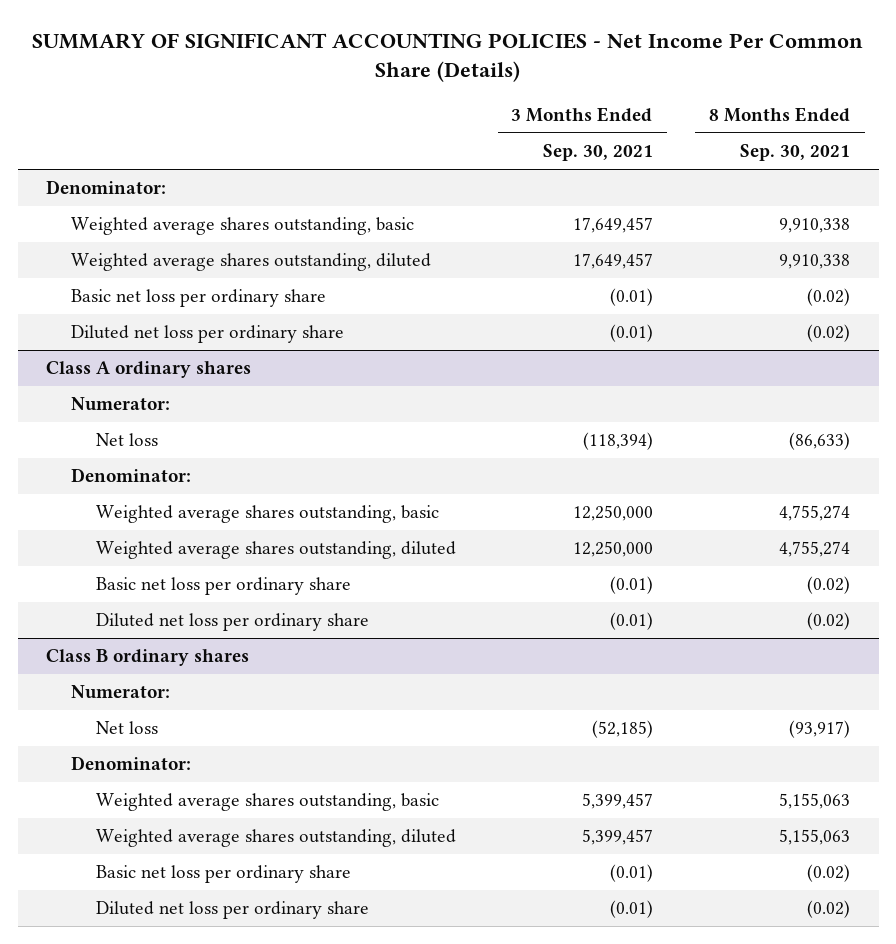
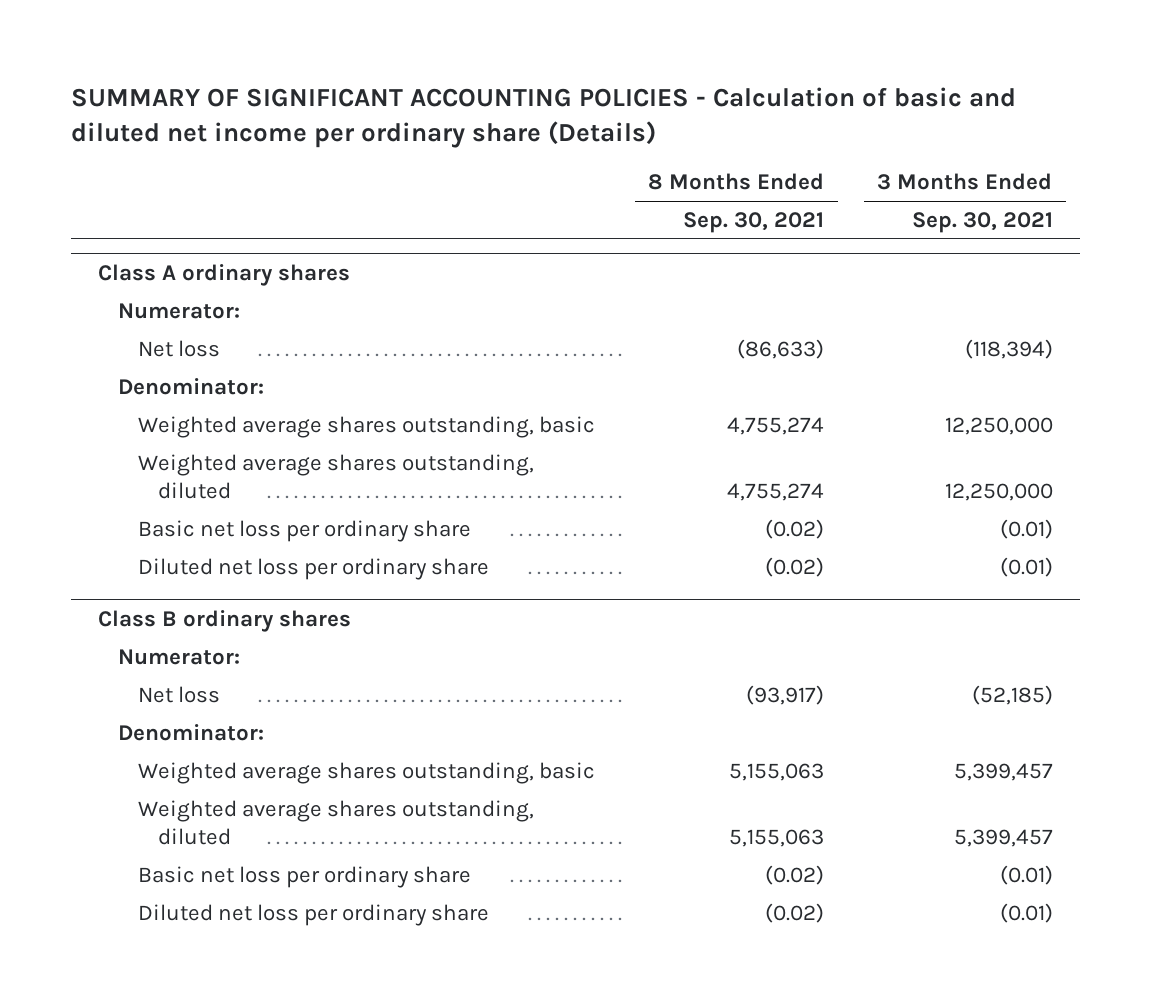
- SUMMARY OF SIGNIFICANT ACCOUNTING POLICIES - Net Income Per Common Share (Details)
+ SUMMARY OF SIGNIFICANT ACCOUNTING POLICIES - Calculation of basic and diluted net income per ordinary share (Details)
- | 3 Months Ended Sep. 30, 2021 | 8 Months Ended Sep. 30, 2021
+ | 8 Months Ended Sep. 30, 2021 | 3 Months Ended Sep. 30, 2021
- Denominator:
- Weighted average shares outstanding, basic | 17,649,457 | 9,910,338
- Weighted average shares outstanding, diluted | 17,649,457 | 9,910,338
- Basic net loss per ordinary share | (0.01) | (0.02)
- Diluted net loss per ordinary share | (0.01) | (0.02)

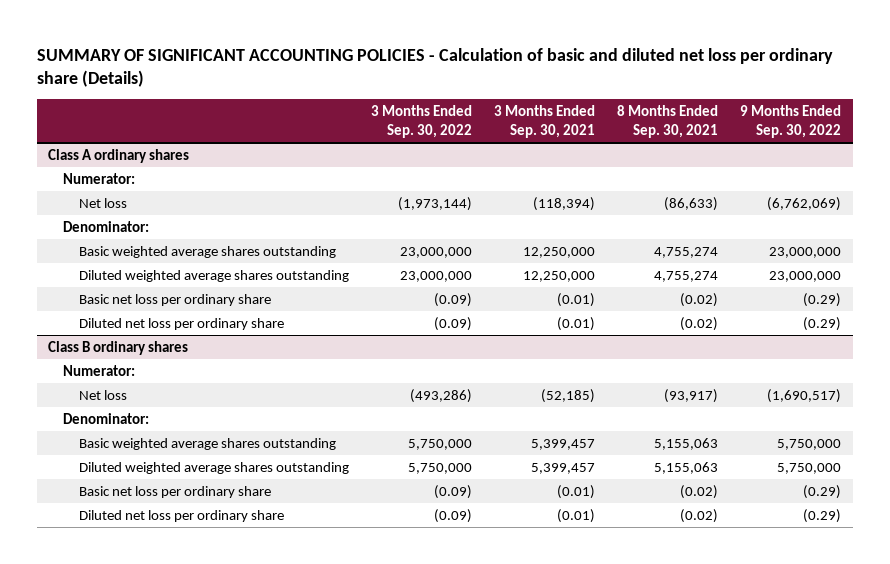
- SUMMARY OF SIGNIFICANT ACCOUNTING POLICIES - Calculation of basic and diluted net income per ordinary share (Details)
+ SUMMARY OF SIGNIFICANT ACCOUNTING POLICIES - Calculation of basic and diluted net loss per ordinary share (Details)
- | 8 Months Ended Sep. 30, 2021 | 3 Months Ended Sep. 30, 2021
+ | 3 Months Ended Sep. 30, 2022 | 3 Months Ended Sep. 30, 2021 | 8 Months Ended Sep. 30, 2021 | 9 Months Ended Sep. 30, 2022
@ Class A ordinary shares
- Weighted average shares outstanding, basic | 4,755,274 | 12,250,000
- Weighted average shares outstanding, diluted | 4,755,274 | 12,250,000
+ Basic weighted average shares outstanding | 23,000,000 | 12,250,000 | 4,755,274 | 23,000,000
+ Diluted weighted average shares outstanding | 23,000,000 | 12,250,000 | 4,755,274 | 23,000,000
@ Class B ordinary shares
- Weighted average shares outstanding, basic | 5,155,063 | 5,399,457
- Weighted average shares outstanding, diluted | 5,155,063 | 5,399,457
+ Basic weighted average shares outstanding | 5,750,000 | 5,399,457 | 5,155,063 | 5,750,000
+ Diluted weighted average shares outstanding | 5,750,000 | 5,399,457 | 5,155,063 | 5,750,000

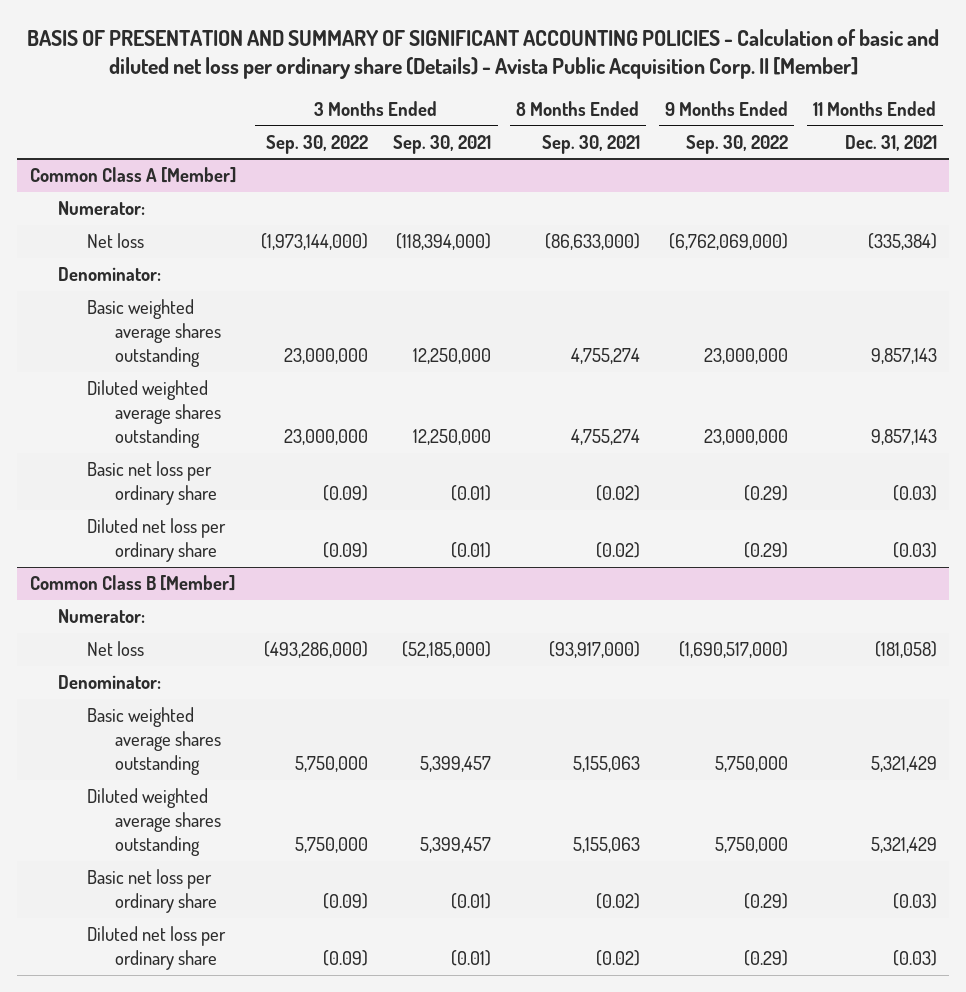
- SUMMARY OF SIGNIFICANT ACCOUNTING POLICIES - Calculation of basic and diluted net loss per ordinary share (Details)
+ BASIS OF PRESENTATION AND SUMMARY OF SIGNIFICANT ACCOUNTING POLICIES - Calculation of basic and diluted net loss per ordinary share (Details) - Avista Public Acquisition Corp. II [Member]
- | 3 Months Ended Sep. 30, 2022 | 3 Months Ended Sep. 30, 2021 | 8 Months Ended Sep. 30, 2021 | 9 Months Ended Sep. 30, 2022
+ | 3 Months Ended Sep. 30, 2022 | 3 Months Ended Sep. 30, 2021 | 8 Months Ended Sep. 30, 2021 | 9 Months Ended Sep. 30, 2022 | 11 Months Ended Dec. 31, 2021
- Class A ordinary shares
+ Common Class A [Member]
- Net loss | (1,973,144) | (118,394) | (86,633) | (6,762,069)
+ Net loss | (1,973,144,000) | (118,394,000) | (86,633,000) | (6,762,069,000) | (335,384)
- Class B ordinary shares
+ Common Class B [Member]
- Net loss | (493,286) | (52,185) | (93,917) | (1,690,517)
+ Net loss | (493,286,000) | (52,185,000) | (93,917,000) | (1,690,517,000) | (181,058)

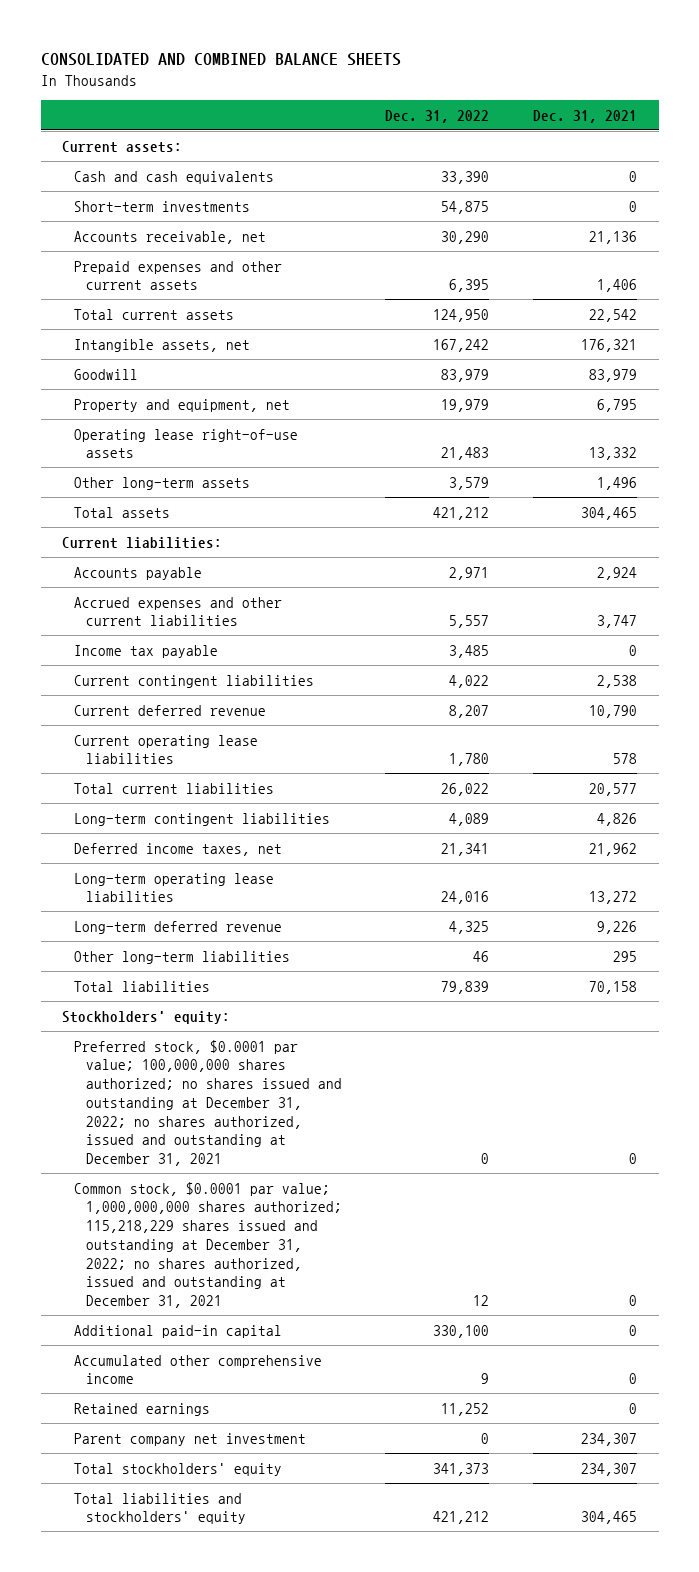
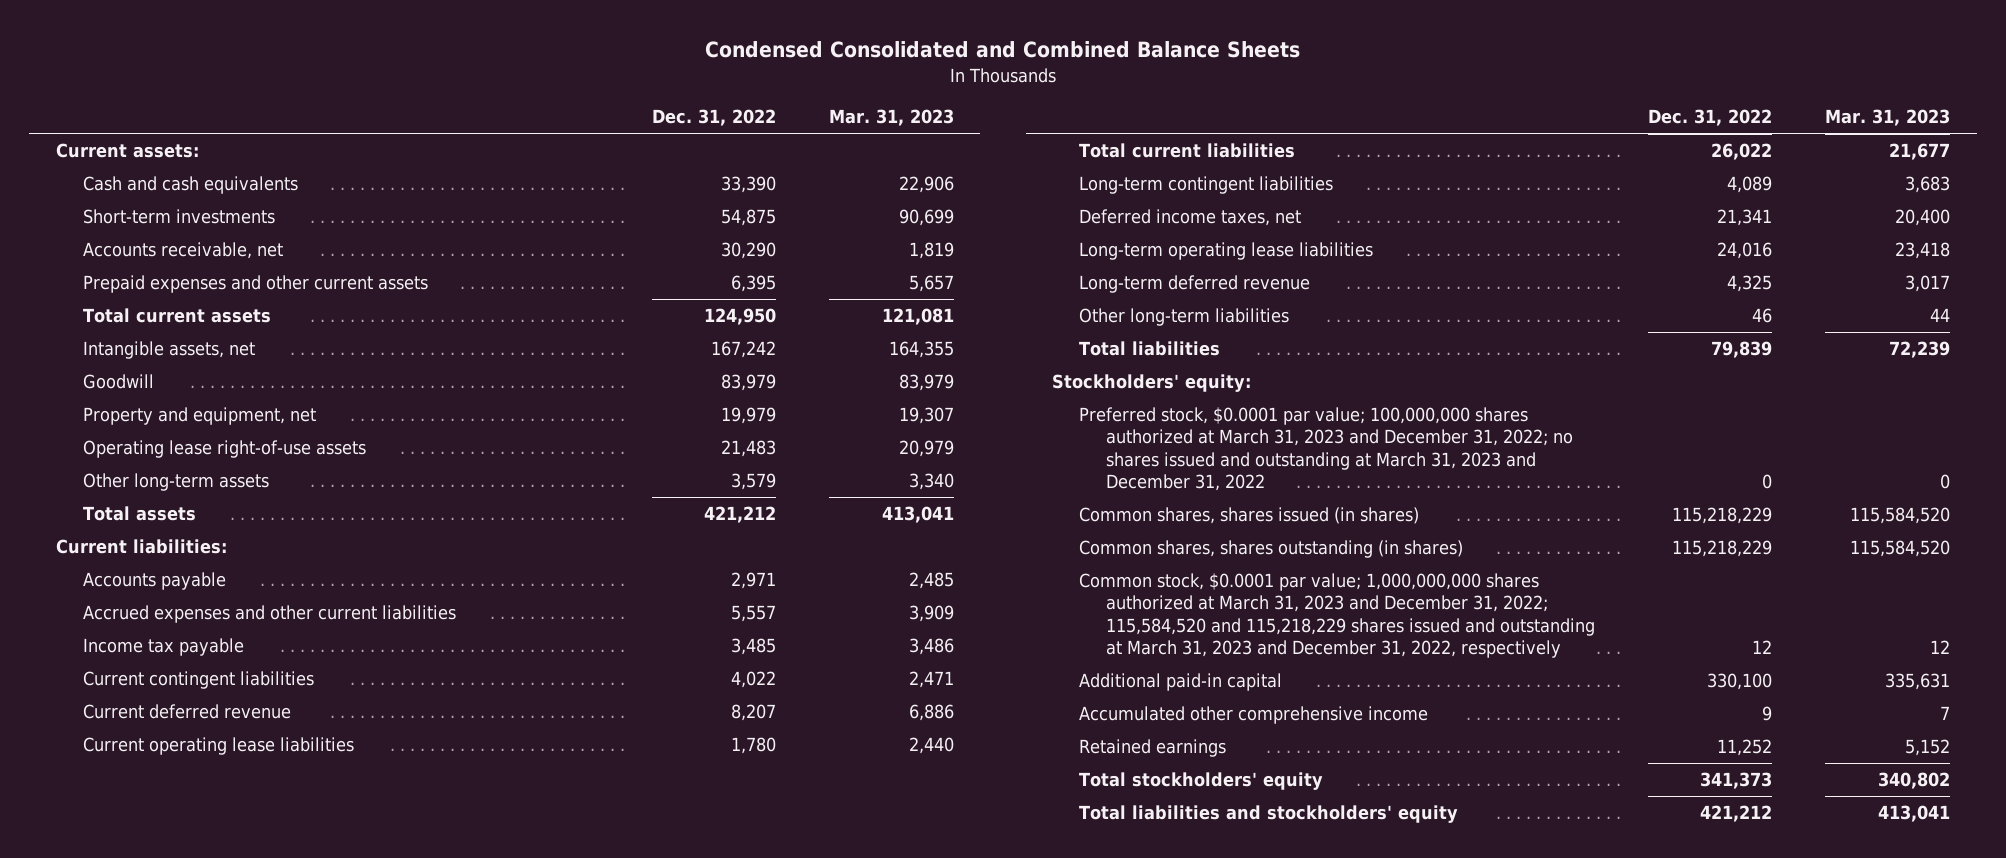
- CONSOLIDATED AND COMBINED BALANCE SHEETS
+ Condensed Consolidated and Combined Balance Sheets
- | Dec. 31, 2022 | Dec. 31, 2021
+ | Dec. 31, 2022 | Mar. 31, 2023
- Preferred stock, $0.0001 par value; 100,000,000 shares authorized; no shares issued and outstanding at December 31, 2022; no shares authorized, issued and outstanding at December 31, 2021 | 0 | 0
- Common stock, $0.0001 par value; 1,000,000,000 shares authorized; 115,218,229 shares issued and outstanding at December 31, 2022; no shares authorized, issued and outstanding at December 31, 2021 | 12 | 0
+ Preferred stock, $0.0001 par value; 100,000,000 shares authorized at March 31, 2023 and December 31, 2022; no shares issued and outstanding at March 31, 2023 and December 31, 2022 | 0 | 0
+ Common shares, shares issued (in shares) | 115,218,229 | 115,584,520
+ Common shares, shares outstanding (in shares) | 115,218,229 | 115,584,520
+ Common stock, $0.0001 par value; 1,000,000,000 shares authorized at March 31, 2023 and December 31, 2022; 115,584,520 and 115,218,229 shares issued and outstanding at March 31, 2023 and December 31, 2022, respectively | 12 | 12
- Parent company net investment | 0 | 234,307

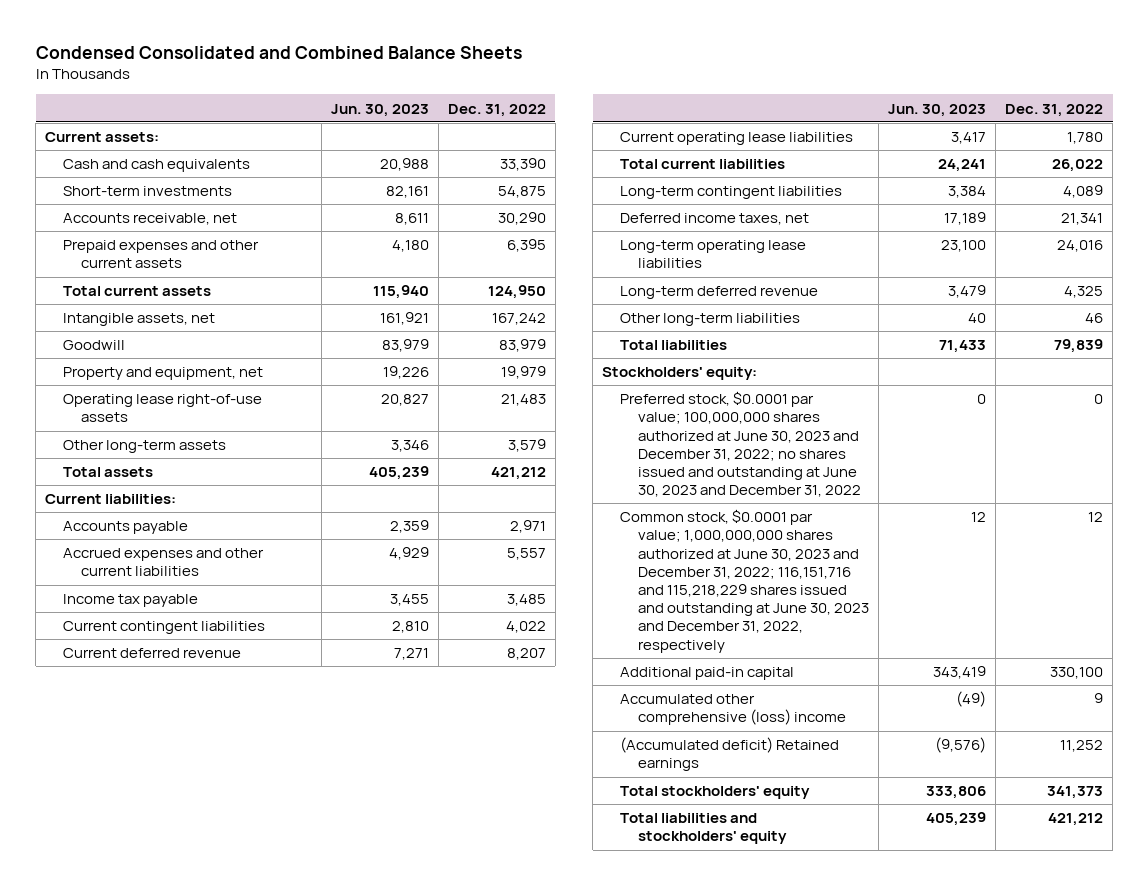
- | Dec. 31, 2022 | Mar. 31, 2023
+ | Jun. 30, 2023 | Dec. 31, 2022
- Preferred stock, $0.0001 par value; 100,000,000 shares authorized at March 31, 2023 and December 31, 2022; no shares issued and outstanding at March 31, 2023 and December 31, 2022 | 0 | 0
- Common shares, shares issued (in shares) | 115,218,229 | 115,584,520
- Common shares, shares outstanding (in shares) | 115,218,229 | 115,584,520
- Common stock, $0.0001 par value; 1,000,000,000 shares authorized at March 31, 2023 and December 31, 2022; 115,584,520 and 115,218,229 shares issued and outstanding at March 31, 2023 and December 31, 2022, respectively | 12 | 12
+ Preferred stock, $0.0001 par value; 100,000,000 shares authorized at June 30, 2023 and December 31, 2022; no shares issued and outstanding at June 30, 2023 and December 31, 2022 | 0 | 0
+ Common stock, $0.0001 par value; 1,000,000,000 shares authorized at June 30, 2023 and December 31, 2022; 116,151,716 and 115,218,229 shares issued and outstanding at June 30, 2023 and December 31, 2022, respectively | 12 | 12
- Accumulated other comprehensive income | 9 | 7
- Retained earnings | 11,252 | 5,152
+ Accumulated other comprehensive (loss) income | (49) | 9
+ (Accumulated deficit) Retained earnings | (9,576) | 11,252

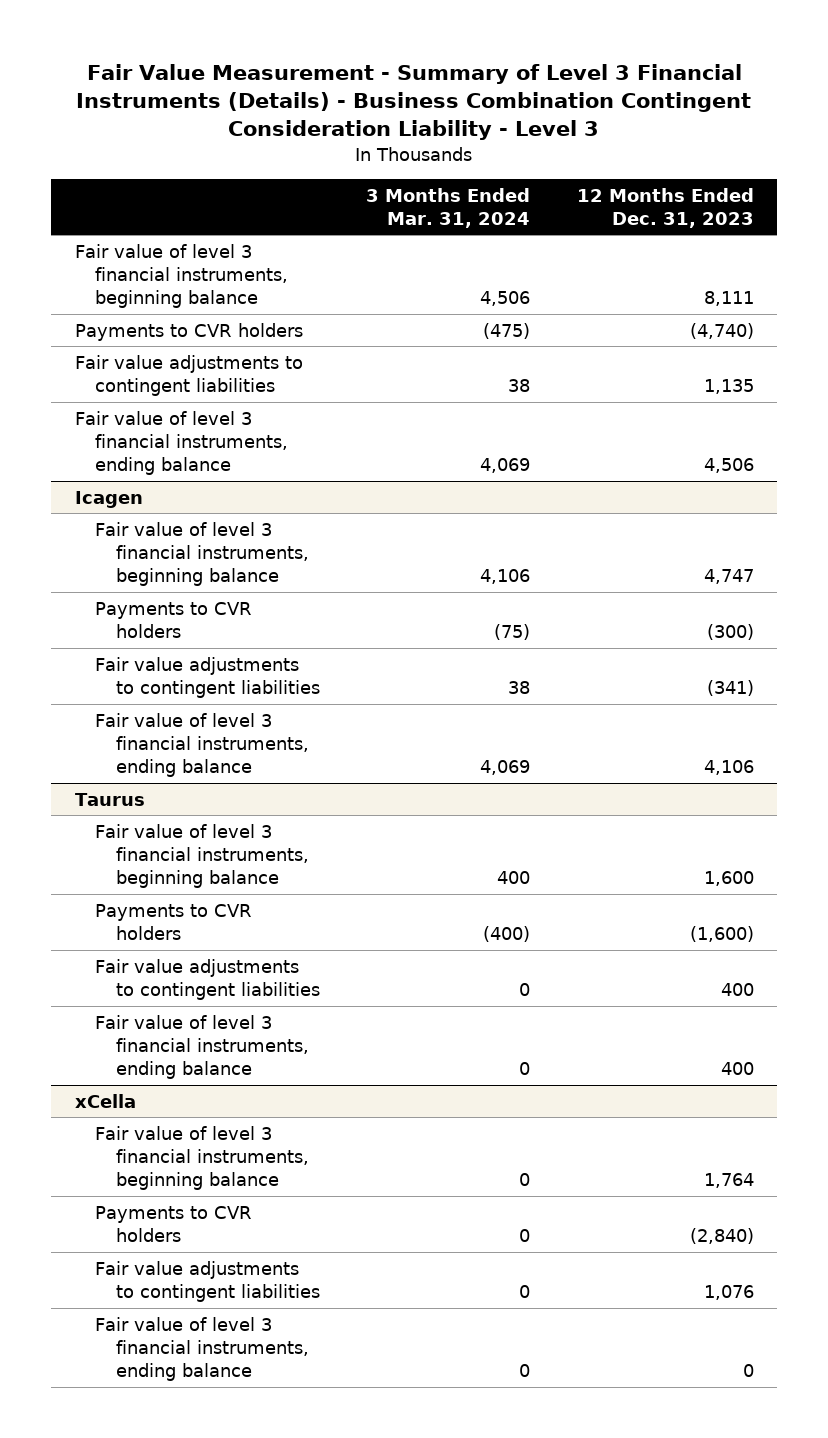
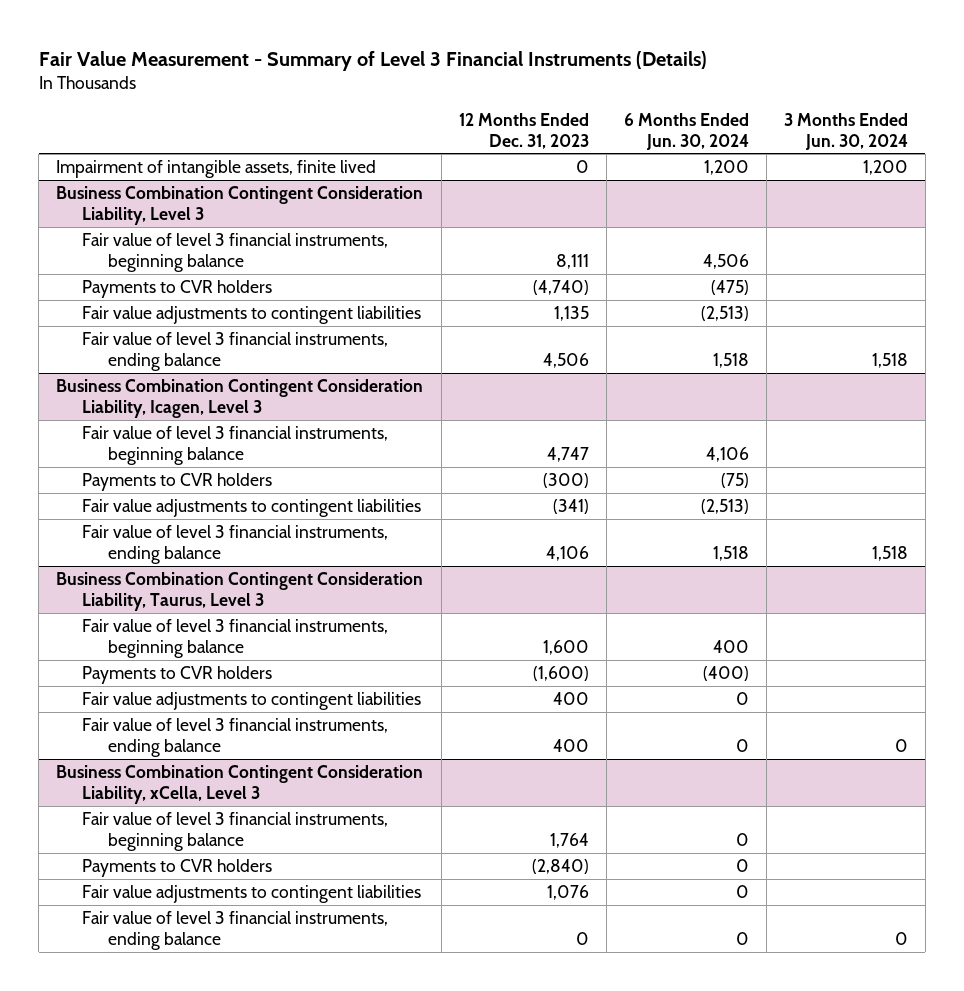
- Fair Value Measurement - Summary of Level 3 Financial Instruments (Details) - Business Combination Contingent Consideration Liability - Level 3
+ Fair Value Measurement - Summary of Level 3 Financial Instruments (Details)
- | 3 Months Ended Mar. 31, 2024 | 12 Months Ended Dec. 31, 2023
+ | 12 Months Ended Dec. 31, 2023 | 6 Months Ended Jun. 30, 2024 | 3 Months Ended Jun. 30, 2024
+ Impairment of intangible assets, finite lived | 0 | 1,200 | 1,200
+ Business Combination Contingent Consideration Liability, Level 3
- Icagen
+ Business Combination Contingent Consideration Liability, Icagen, Level 3
- Taurus
+ Business Combination Contingent Consideration Liability, Taurus, Level 3
- xCella
+ Business Combination Contingent Consideration Liability, xCella, Level 3

